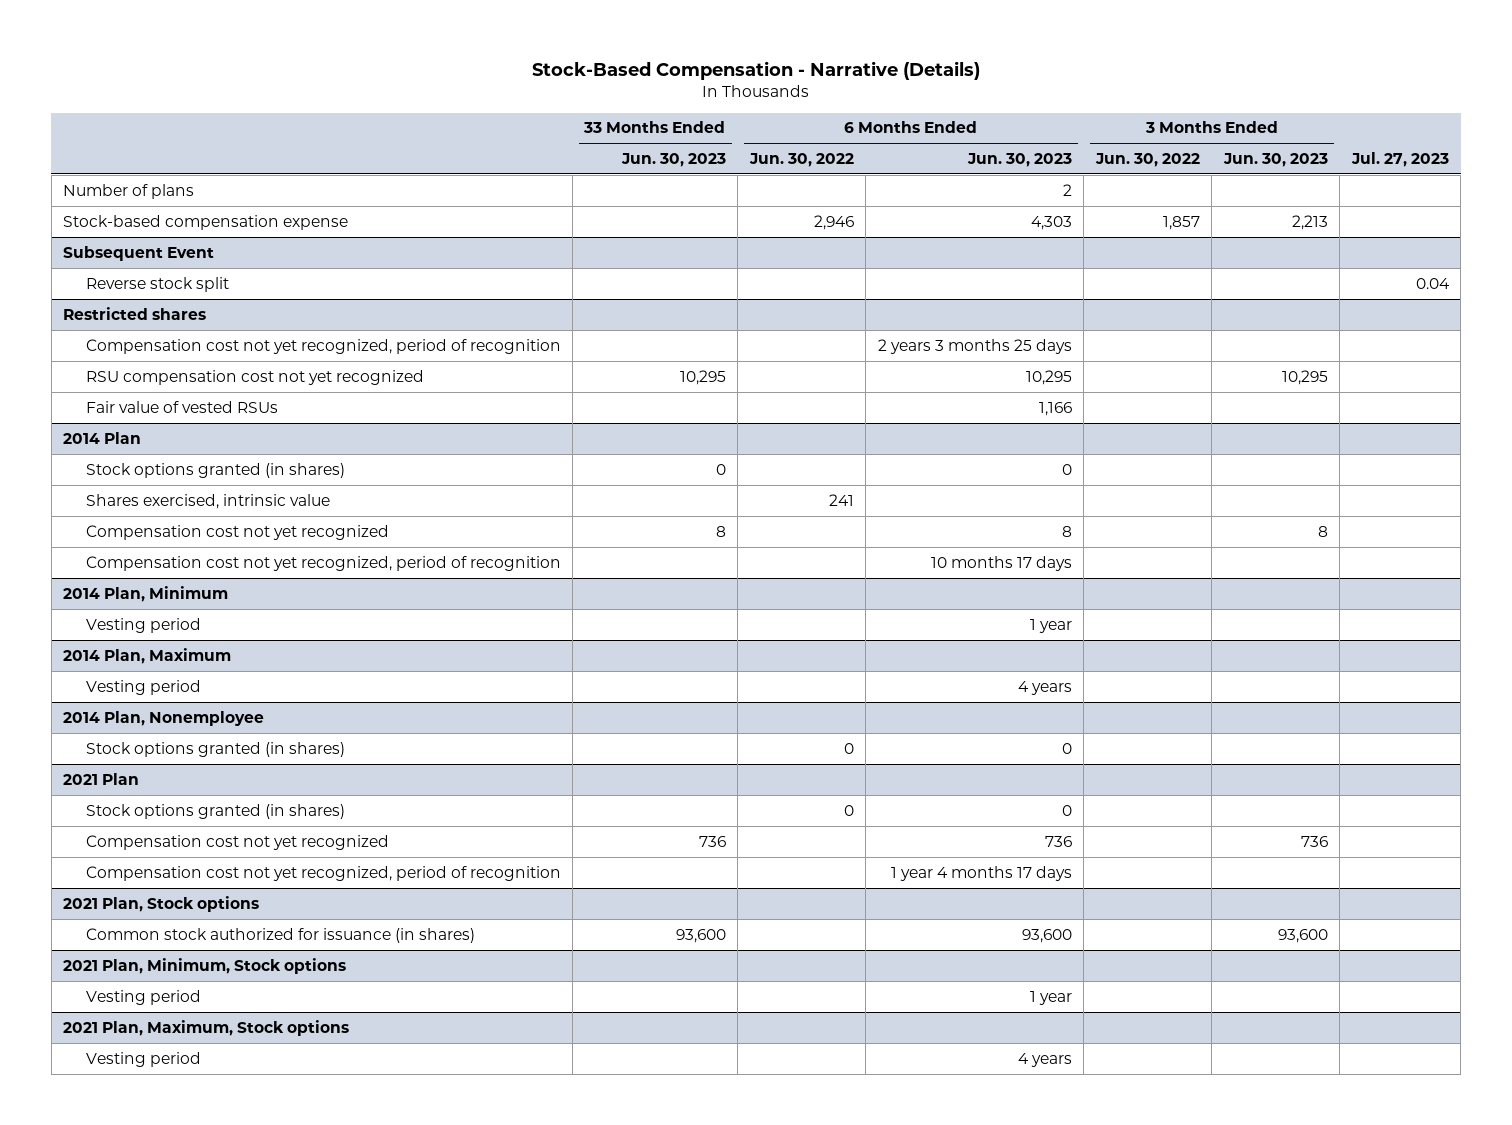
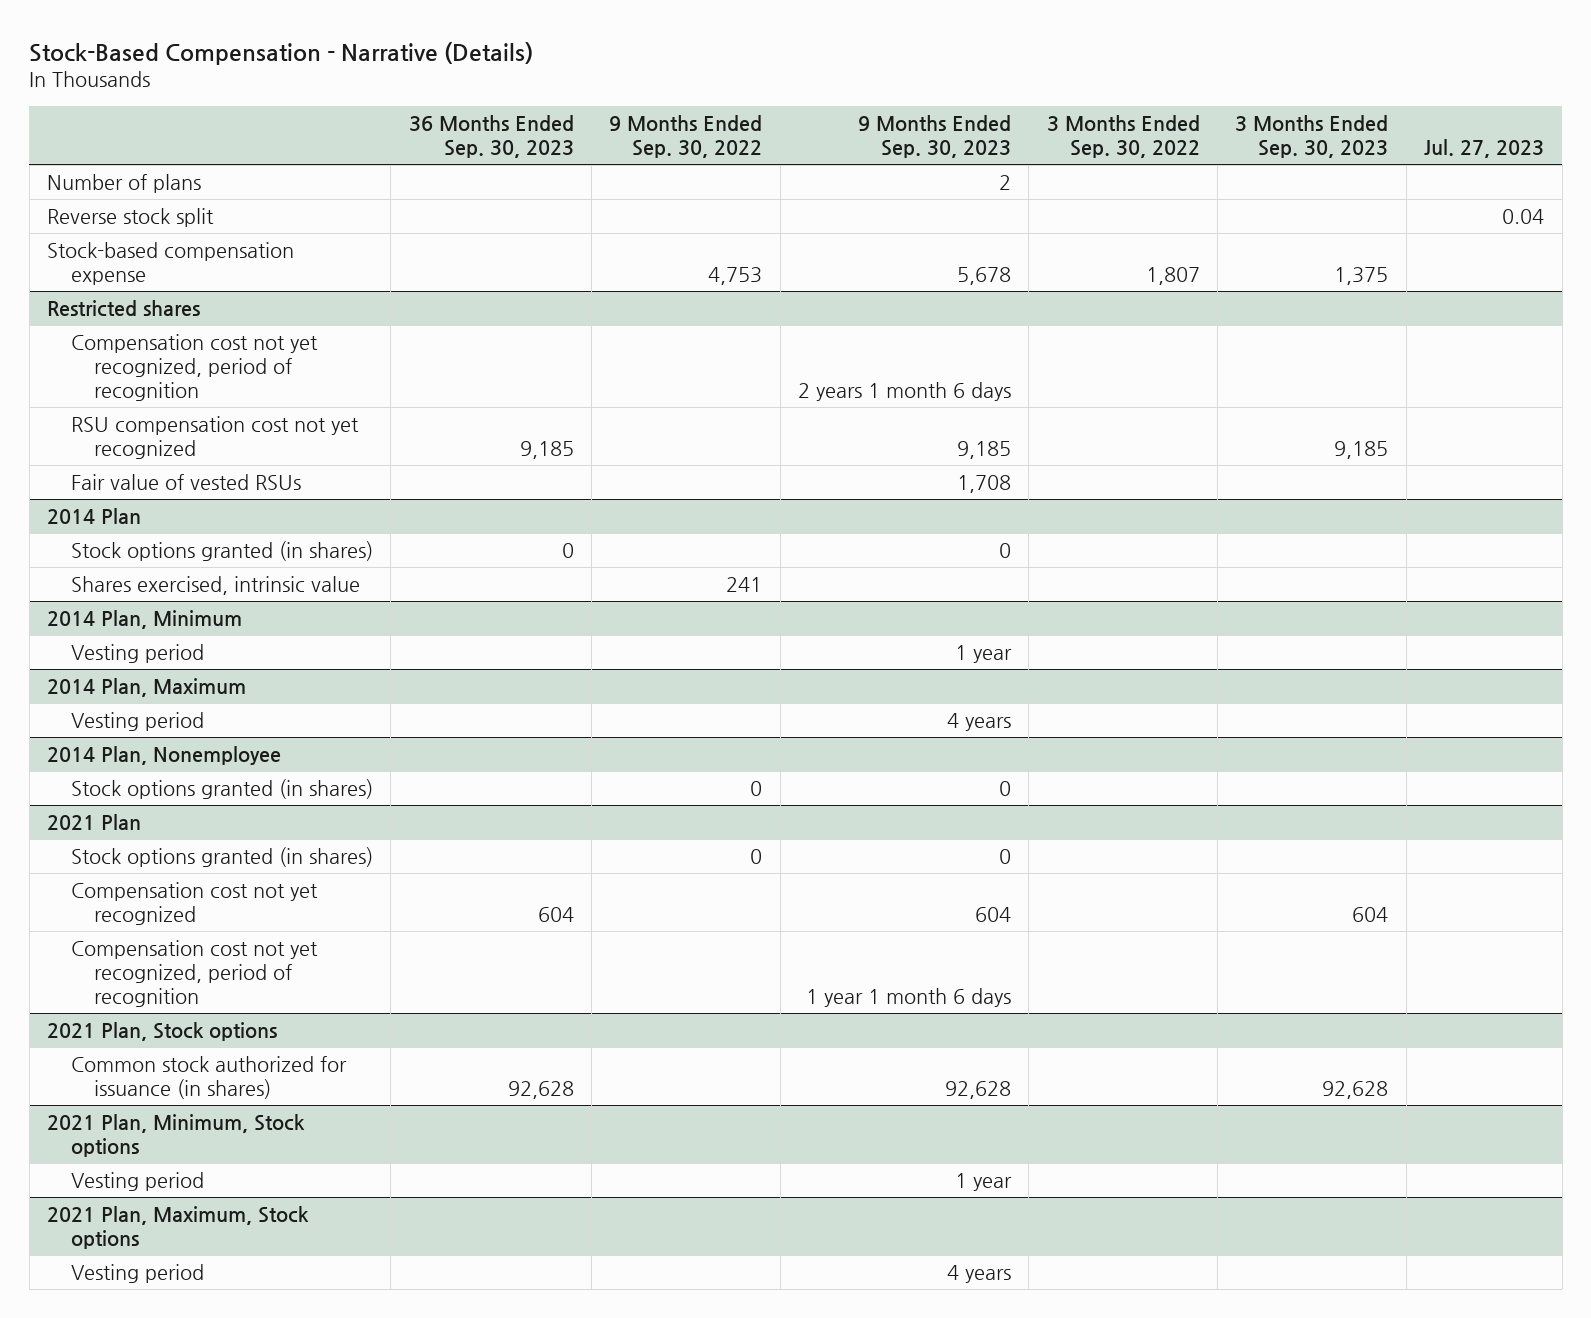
- | 33 Months Ended Jun. 30, 2023 | 6 Months Ended Jun. 30, 2022 | 6 Months Ended Jun. 30, 2023 | 3 Months Ended Jun. 30, 2022 | 3 Months Ended Jun. 30, 2023 | Jul. 27, 2023
+ | 36 Months Ended Sep. 30, 2023 | 9 Months Ended Sep. 30, 2022 | 9 Months Ended Sep. 30, 2023 | 3 Months Ended Sep. 30, 2022 | 3 Months Ended Sep. 30, 2023 | Jul. 27, 2023
+ Reverse stock split | | | | | | 0.04
- Subsequent Event
- Reverse stock split | | | | | | 0.04
@ 2014 Plan
- Compensation cost not yet recognized | 8 | | 8 | | 8 |
- Compensation cost not yet recognized, period of recognition | | | 10 months 17 days | | |

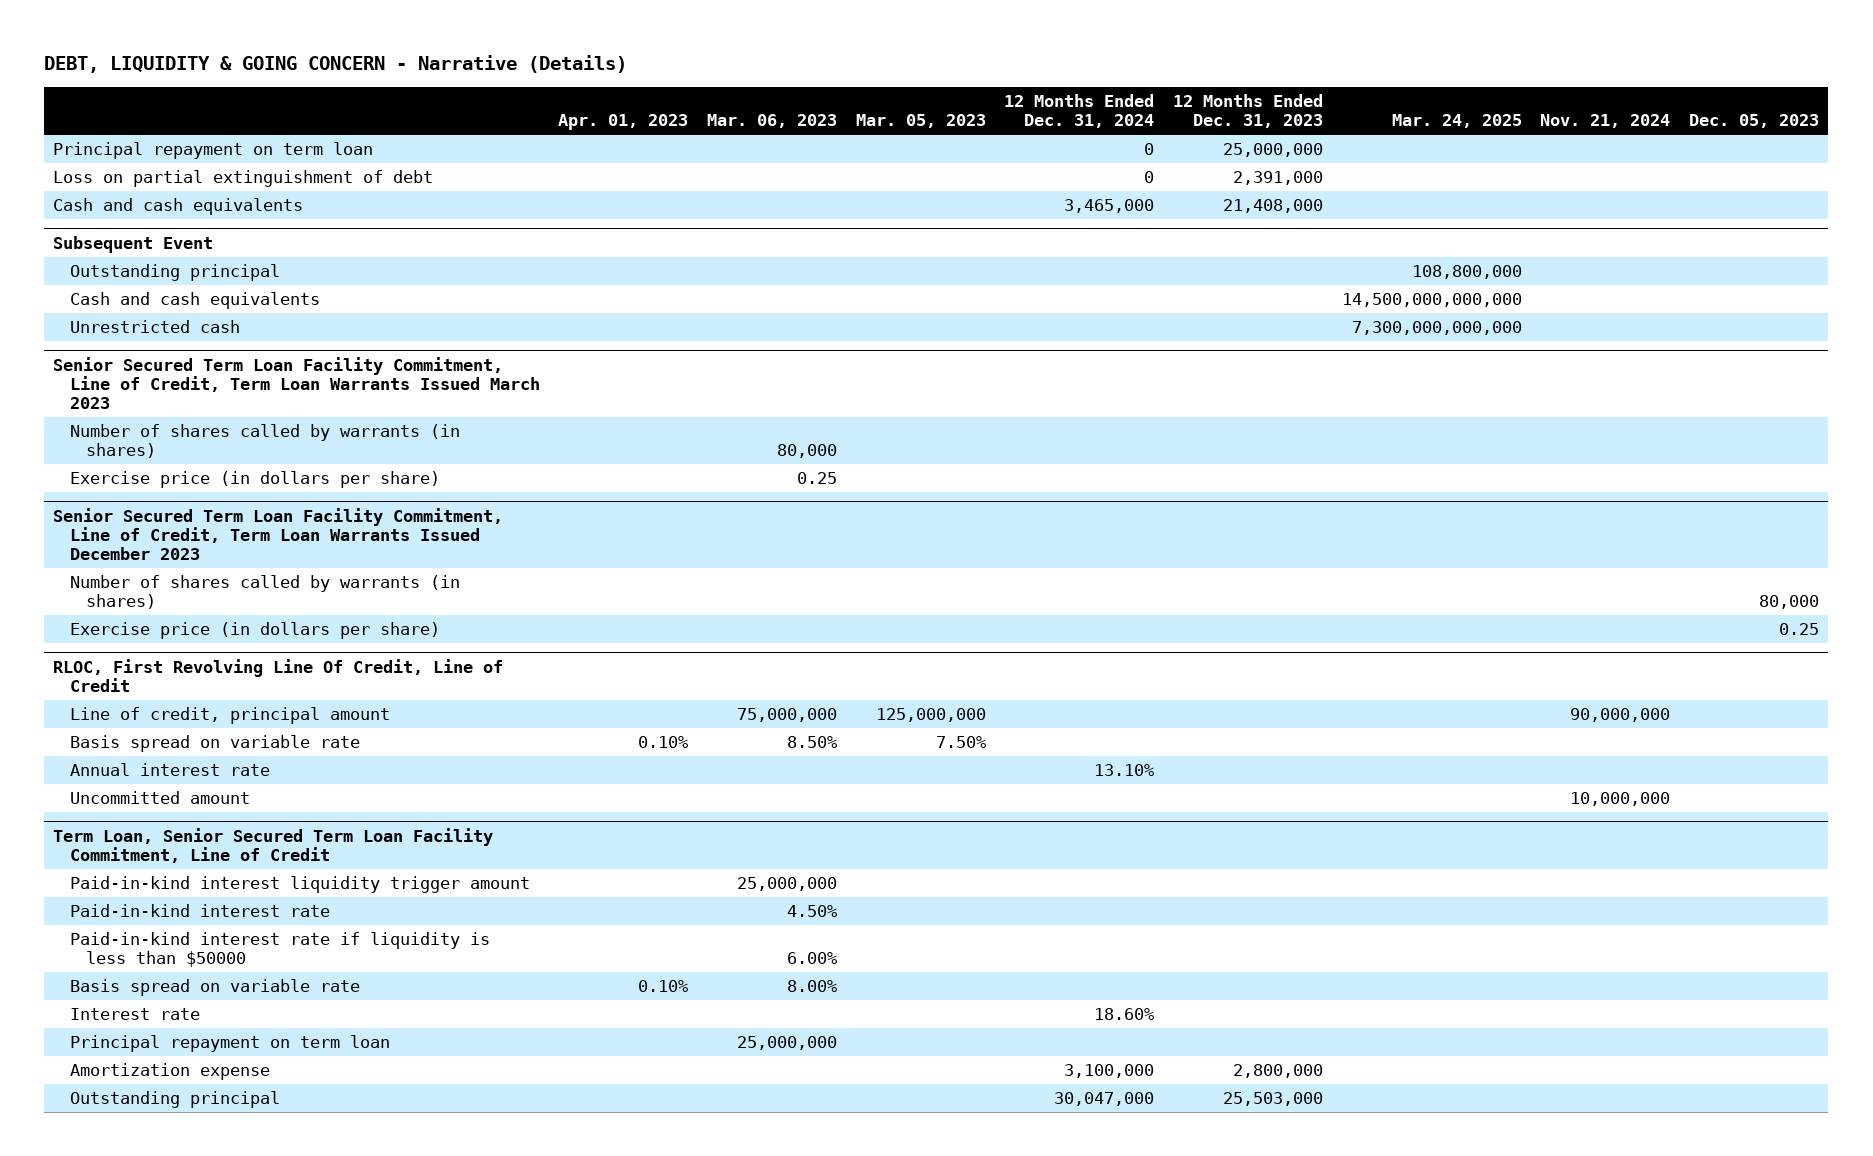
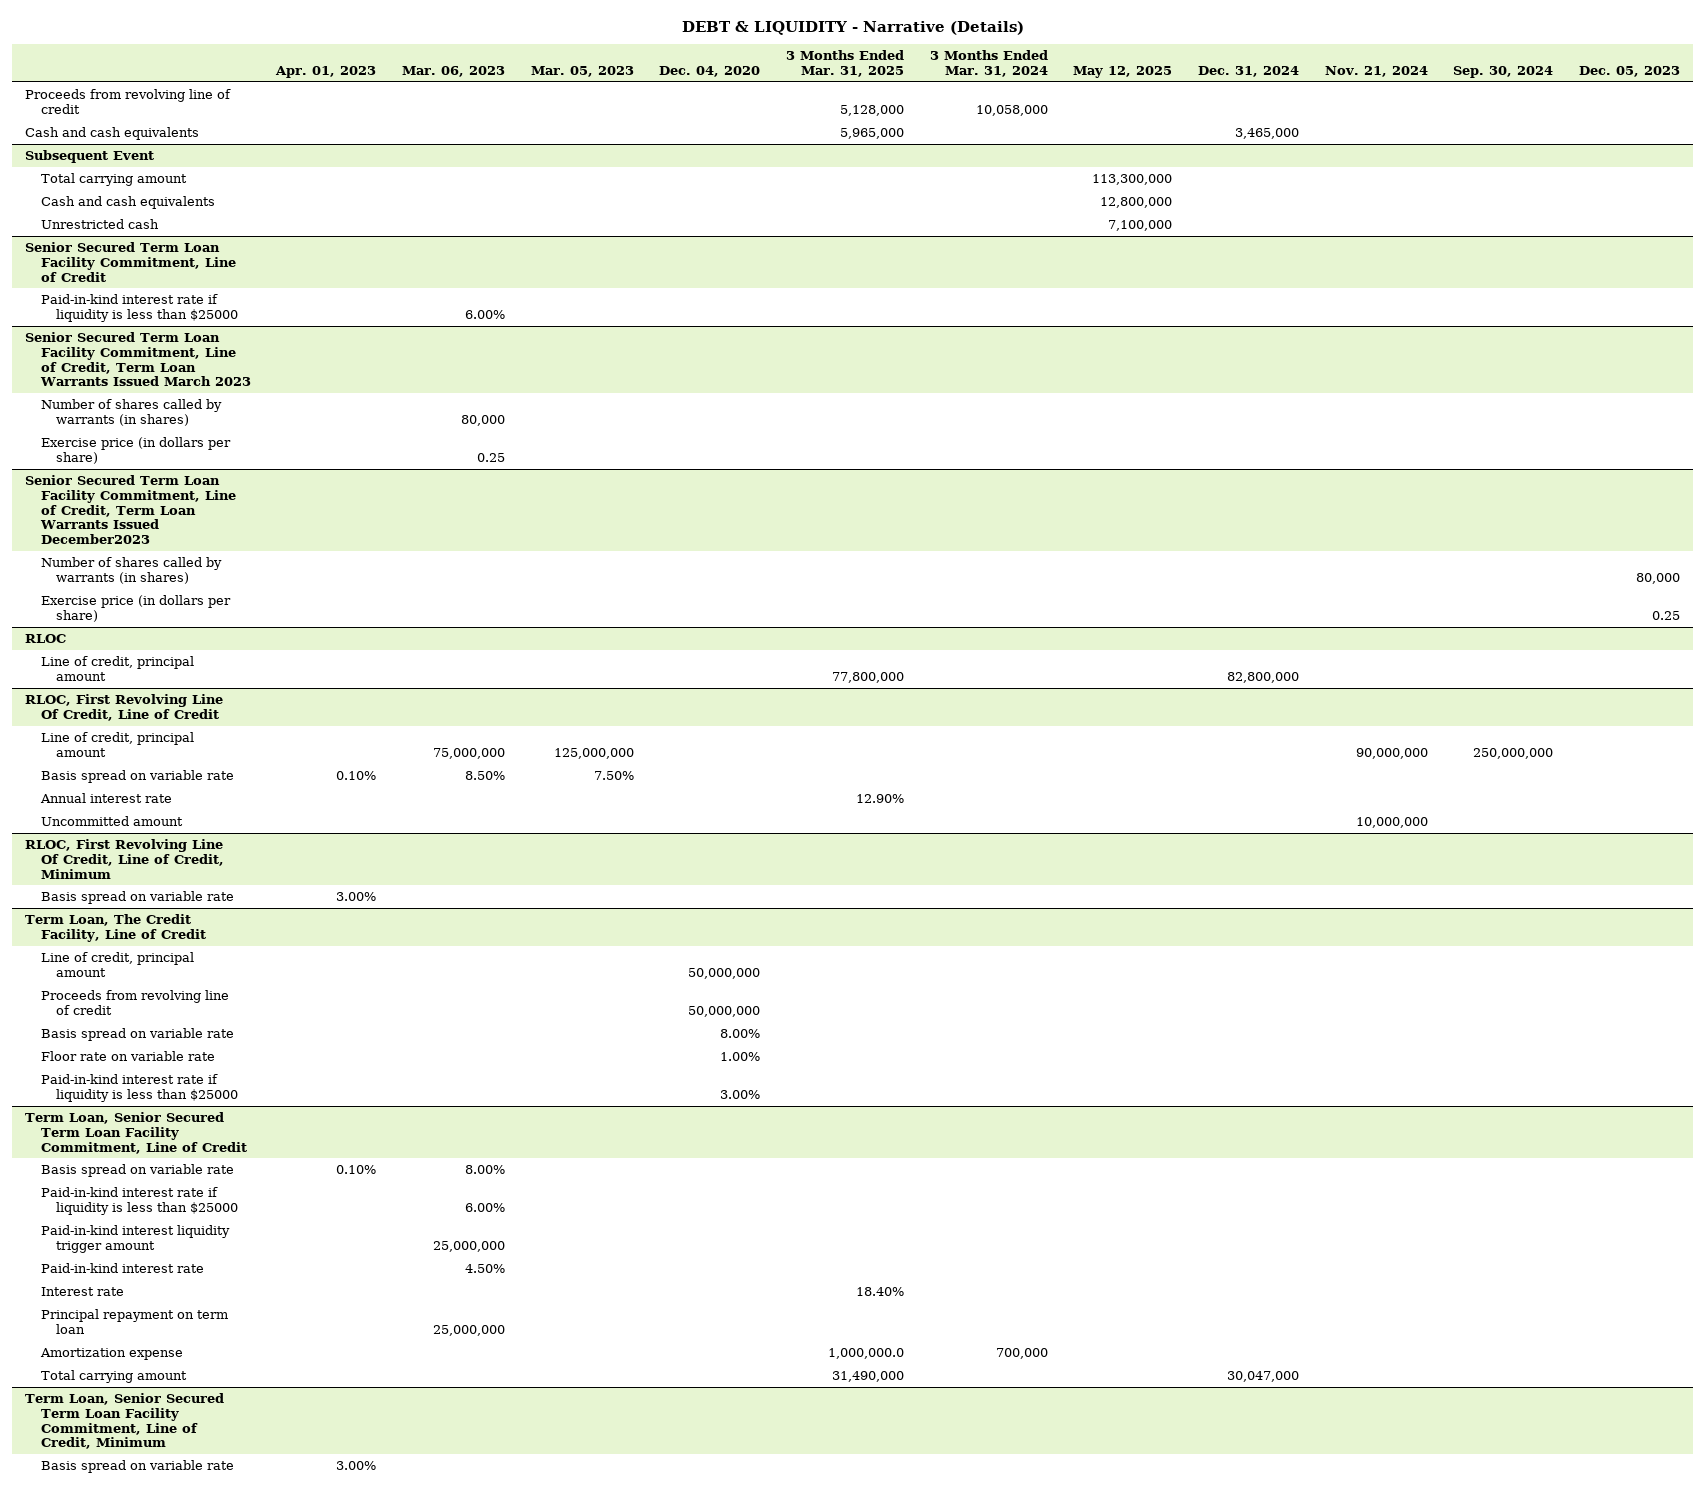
- DEBT, LIQUIDITY & GOING CONCERN - Narrative (Details)
+ DEBT & LIQUIDITY - Narrative (Details)
- | Apr. 01, 2023 | Mar. 06, 2023 | Mar. 05, 2023 | 12 Months Ended Dec. 31, 2024 | 12 Months Ended Dec. 31, 2023 | Mar. 24, 2025 | Nov. 21, 2024 | Dec. 05, 2023
+ | Apr. 01, 2023 | Mar. 06, 2023 | Mar. 05, 2023 | Dec. 04, 2020 | 3 Months Ended Mar. 31, 2025 | 3 Months Ended Mar. 31, 2024 | May 12, 2025 | Dec. 31, 2024 | Nov. 21, 2024 | Sep. 30, 2024 | Dec. 05, 2023
- Principal repayment on term loan | | | | 0 | 25,000,000 | | |
- Loss on partial extinguishment of debt | | | | 0 | 2,391,000 | | |
+ Proceeds from revolving line of credit | | | | | 5,128,000 | 10,058,000 | | | | |
@ Subsequent Event
- Outstanding principal | | | | | | 108,800,000 | |
+ Total carrying amount | | | | | | | 113,300,000 | | | |
+ Senior Secured Term Loan Facility Commitment, Line of Credit
+ Paid-in-kind interest rate if liquidity is less than $25000 | | 6.00% | | | | | | | | |
- Senior Secured Term Loan Facility Commitment, Line of Credit, Term Loan Warrants Issued December 2023
+ Senior Secured Term Loan Facility Commitment, Line of Credit, Term Loan Warrants Issued December2023
+ RLOC
+ Line of credit, principal amount | | | | | 77,800,000 | | | 82,800,000 | | |
+ RLOC, First Revolving Line Of Credit, Line of Credit, Minimum
+ Basis spread on variable rate | 3.00% | | | | | | | | | |
+ Term Loan, The Credit Facility, Line of Credit
+ Line of credit, principal amount | | | | 50,000,000 | | | | | | |
+ Proceeds from revolving line of credit | | | | 50,000,000 | | | | | | |
+ Basis spread on variable rate | | | | 8.00% | | | | | | |
+ Floor rate on variable rate | | | | 1.00% | | | | | | |
+ Paid-in-kind interest rate if liquidity is less than $25000 | | | | 3.00% | | | | | | |
@ Term Loan, Senior Secured Term Loan Facility Commitment, Line of Credit
moved up: Basis spread on variable rate | 0.10% | 8.00% | | | | | | | | |
+ Paid-in-kind interest rate if liquidity is less than $25000 | | 6.00% | | | | | | | | |
- Paid-in-kind interest rate if liquidity is less than $50000 | | 6.00% | | | | | |
- Outstanding principal | | | | 30,047,000 | 25,503,000 | | |
+ Total carrying amount | | | | | 31,490,000 | | | 30,047,000 | | |
+ Term Loan, Senior Secured Term Loan Facility Commitment, Line of Credit, Minimum
+ Basis spread on variable rate | 3.00% | | | | | | | | | |

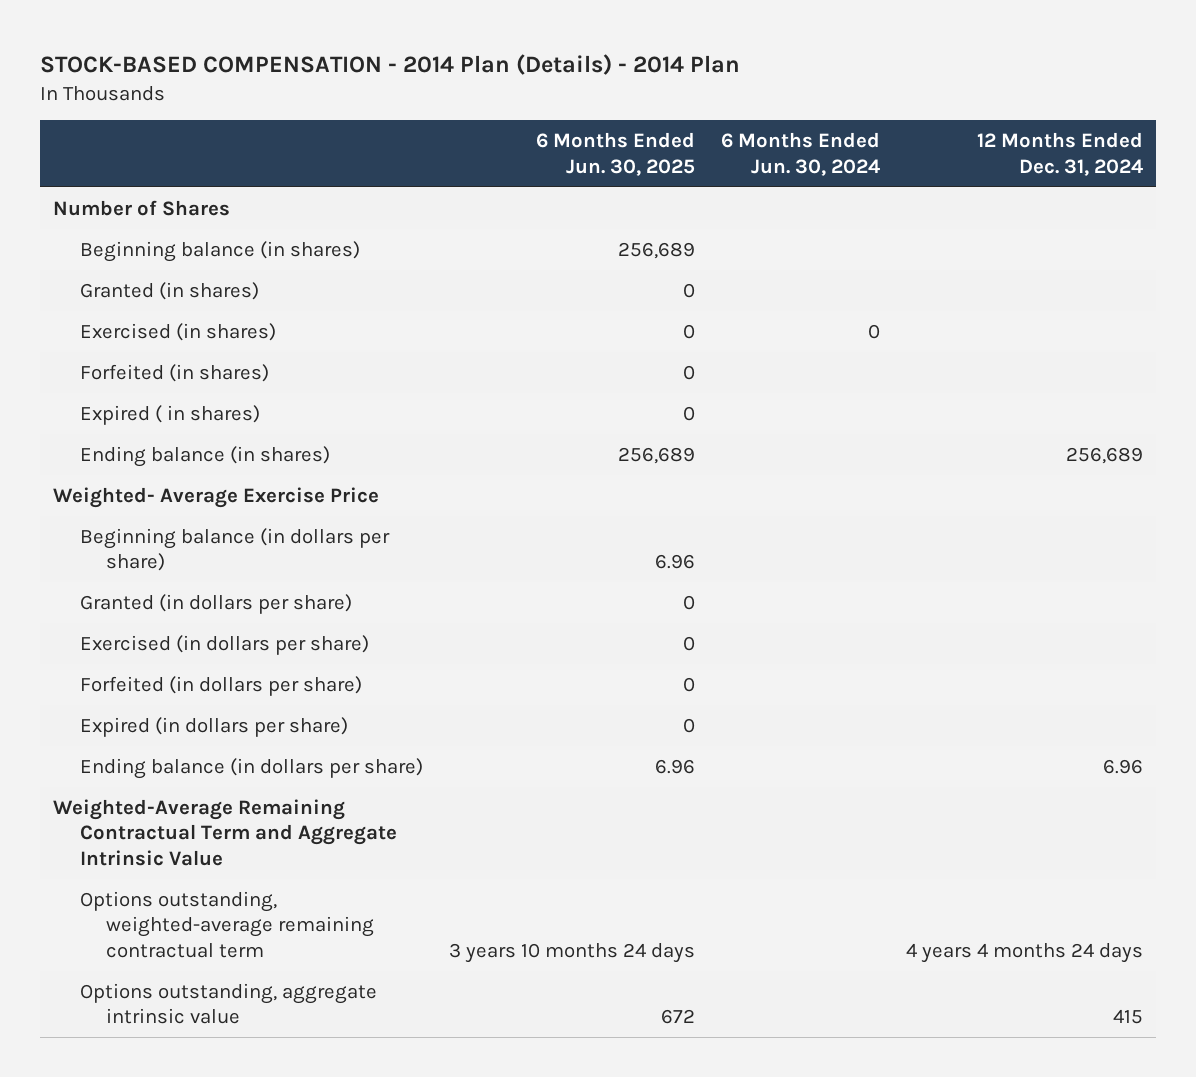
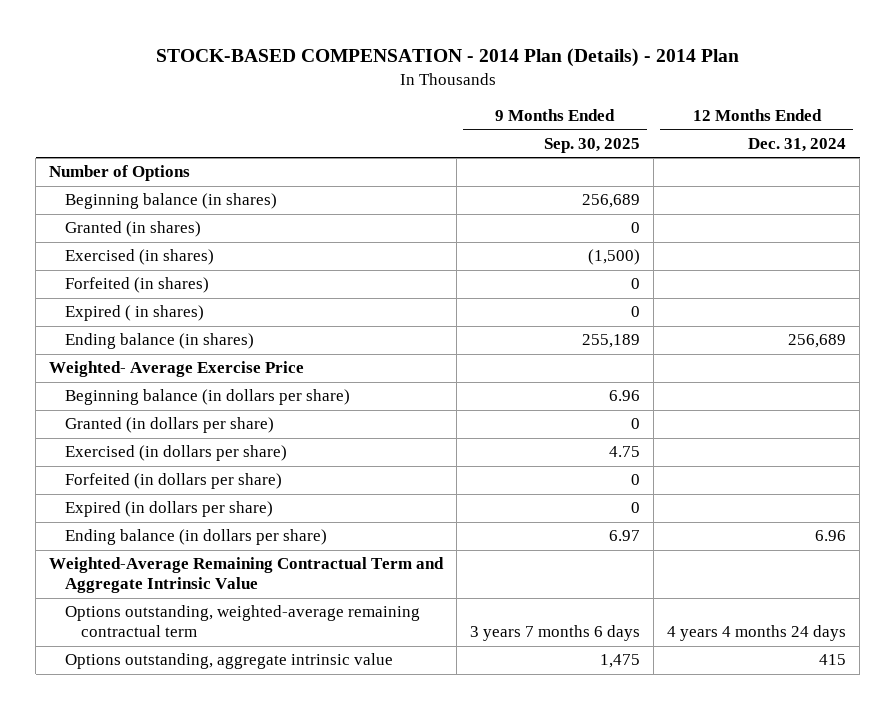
- | 6 Months Ended Jun. 30, 2025 | 6 Months Ended Jun. 30, 2024 | 12 Months Ended Dec. 31, 2024
+ | 9 Months Ended Sep. 30, 2025 | 12 Months Ended Dec. 31, 2024
- Number of Shares
+ Number of Options

